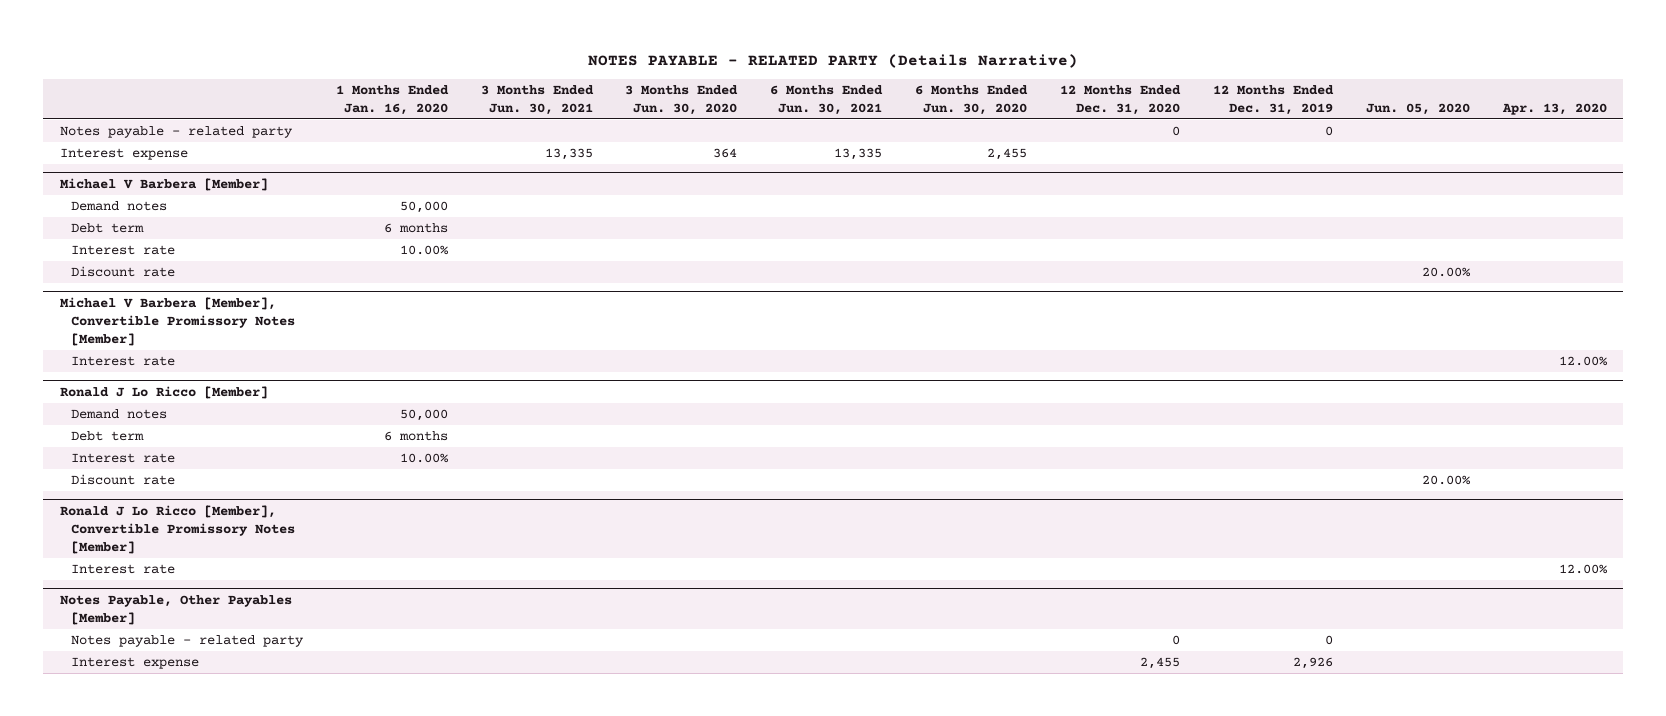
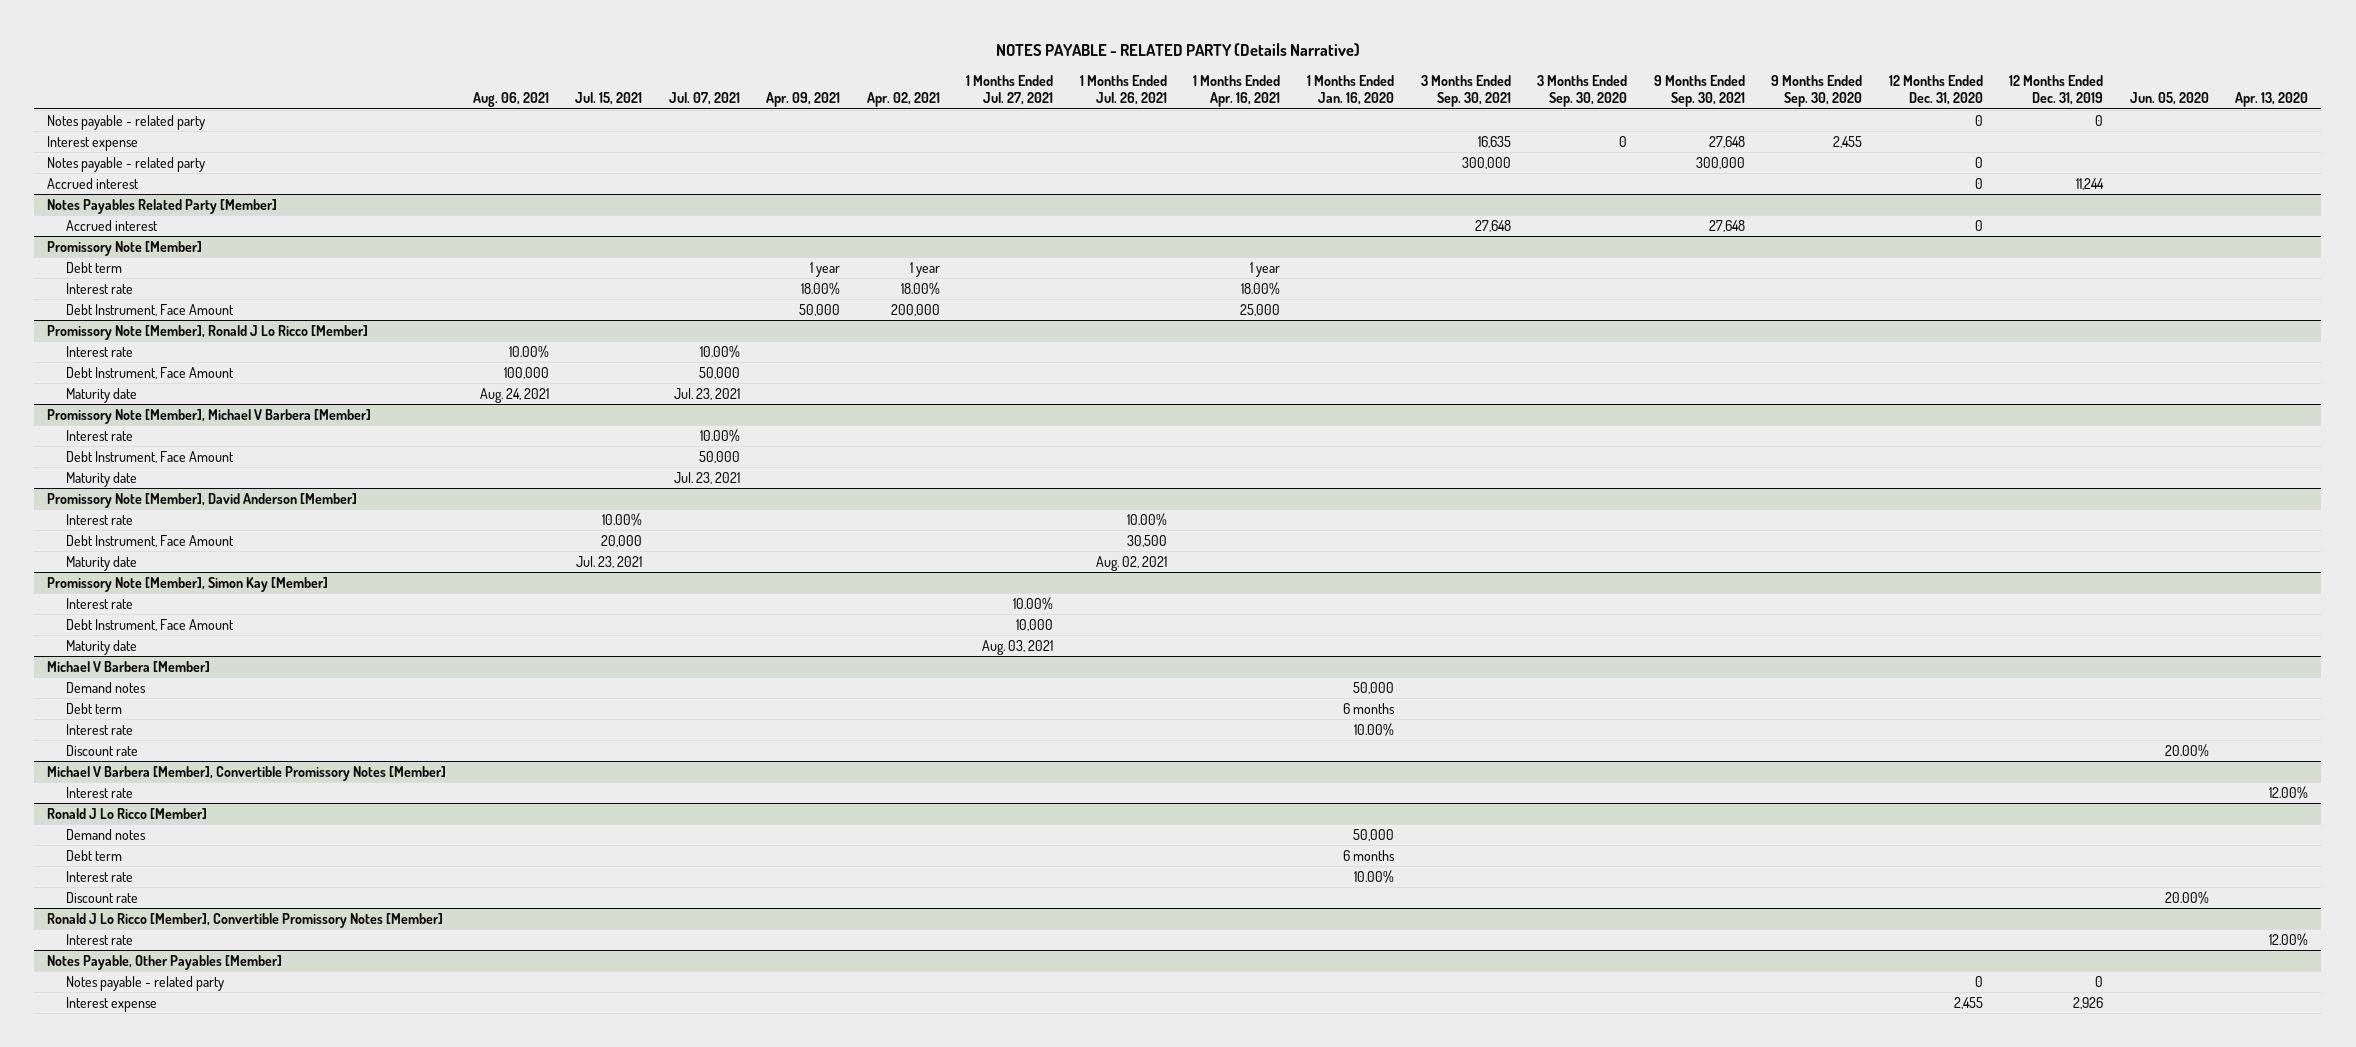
- | 1 Months Ended Jan. 16, 2020 | 3 Months Ended Jun. 30, 2021 | 3 Months Ended Jun. 30, 2020 | 6 Months Ended Jun. 30, 2021 | 6 Months Ended Jun. 30, 2020 | 12 Months Ended Dec. 31, 2020 | 12 Months Ended Dec. 31, 2019 | Jun. 05, 2020 | Apr. 13, 2020
+ | Aug. 06, 2021 | Jul. 15, 2021 | Jul. 07, 2021 | Apr. 09, 2021 | Apr. 02, 2021 | 1 Months Ended Jul. 27, 2021 | 1 Months Ended Jul. 26, 2021 | 1 Months Ended Apr. 16, 2021 | 1 Months Ended Jan. 16, 2020 | 3 Months Ended Sep. 30, 2021 | 3 Months Ended Sep. 30, 2020 | 9 Months Ended Sep. 30, 2021 | 9 Months Ended Sep. 30, 2020 | 12 Months Ended Dec. 31, 2020 | 12 Months Ended Dec. 31, 2019 | Jun. 05, 2020 | Apr. 13, 2020
+ Notes payable - related party | | | | | | | | | | 300,000 | | 300,000 | | 0 | | |
+ Accrued interest | | | | | | | | | | | | | | 0 | 11,244 | |
+ Notes Payables Related Party [Member]
+ Accrued interest | | | | | | | | | | 27,648 | | 27,648 | | 0 | | |
+ Promissory Note [Member]
+ Debt term | | | | 1 year | 1 year | | | 1 year | | | | | | | | |
+ Interest rate | | | | 18.00% | 18.00% | | | 18.00% | | | | | | | | |
+ Debt Instrument, Face Amount | | | | 50,000 | 200,000 | | | 25,000 | | | | | | | | |
+ Promissory Note [Member], Ronald J Lo Ricco [Member]
+ Interest rate | 10.00% | | 10.00% | | | | | | | | | | | | | |
+ Debt Instrument, Face Amount | 100,000 | | 50,000 | | | | | | | | | | | | | |
+ Maturity date | Aug. 24, 2021 | | Jul. 23, 2021 | | | | | | | | | | | | | |
+ Promissory Note [Member], Michael V Barbera [Member]
+ Interest rate | | | 10.00% | | | | | | | | | | | | | |
+ Debt Instrument, Face Amount | | | 50,000 | | | | | | | | | | | | | |
+ Maturity date | | | Jul. 23, 2021 | | | | | | | | | | | | | |
+ Promissory Note [Member], David Anderson [Member]
+ Interest rate | | 10.00% | | | | | 10.00% | | | | | | | | | |
+ Debt Instrument, Face Amount | | 20,000 | | | | | 30,500 | | | | | | | | | |
+ Maturity date | | Jul. 23, 2021 | | | | | Aug. 02, 2021 | | | | | | | | | |
+ Promissory Note [Member], Simon Kay [Member]
+ Interest rate | | | | | | 10.00% | | | | | | | | | | |
+ Debt Instrument, Face Amount | | | | | | 10,000 | | | | | | | | | | |
+ Maturity date | | | | | | Aug. 03, 2021 | | | | | | | | | | |

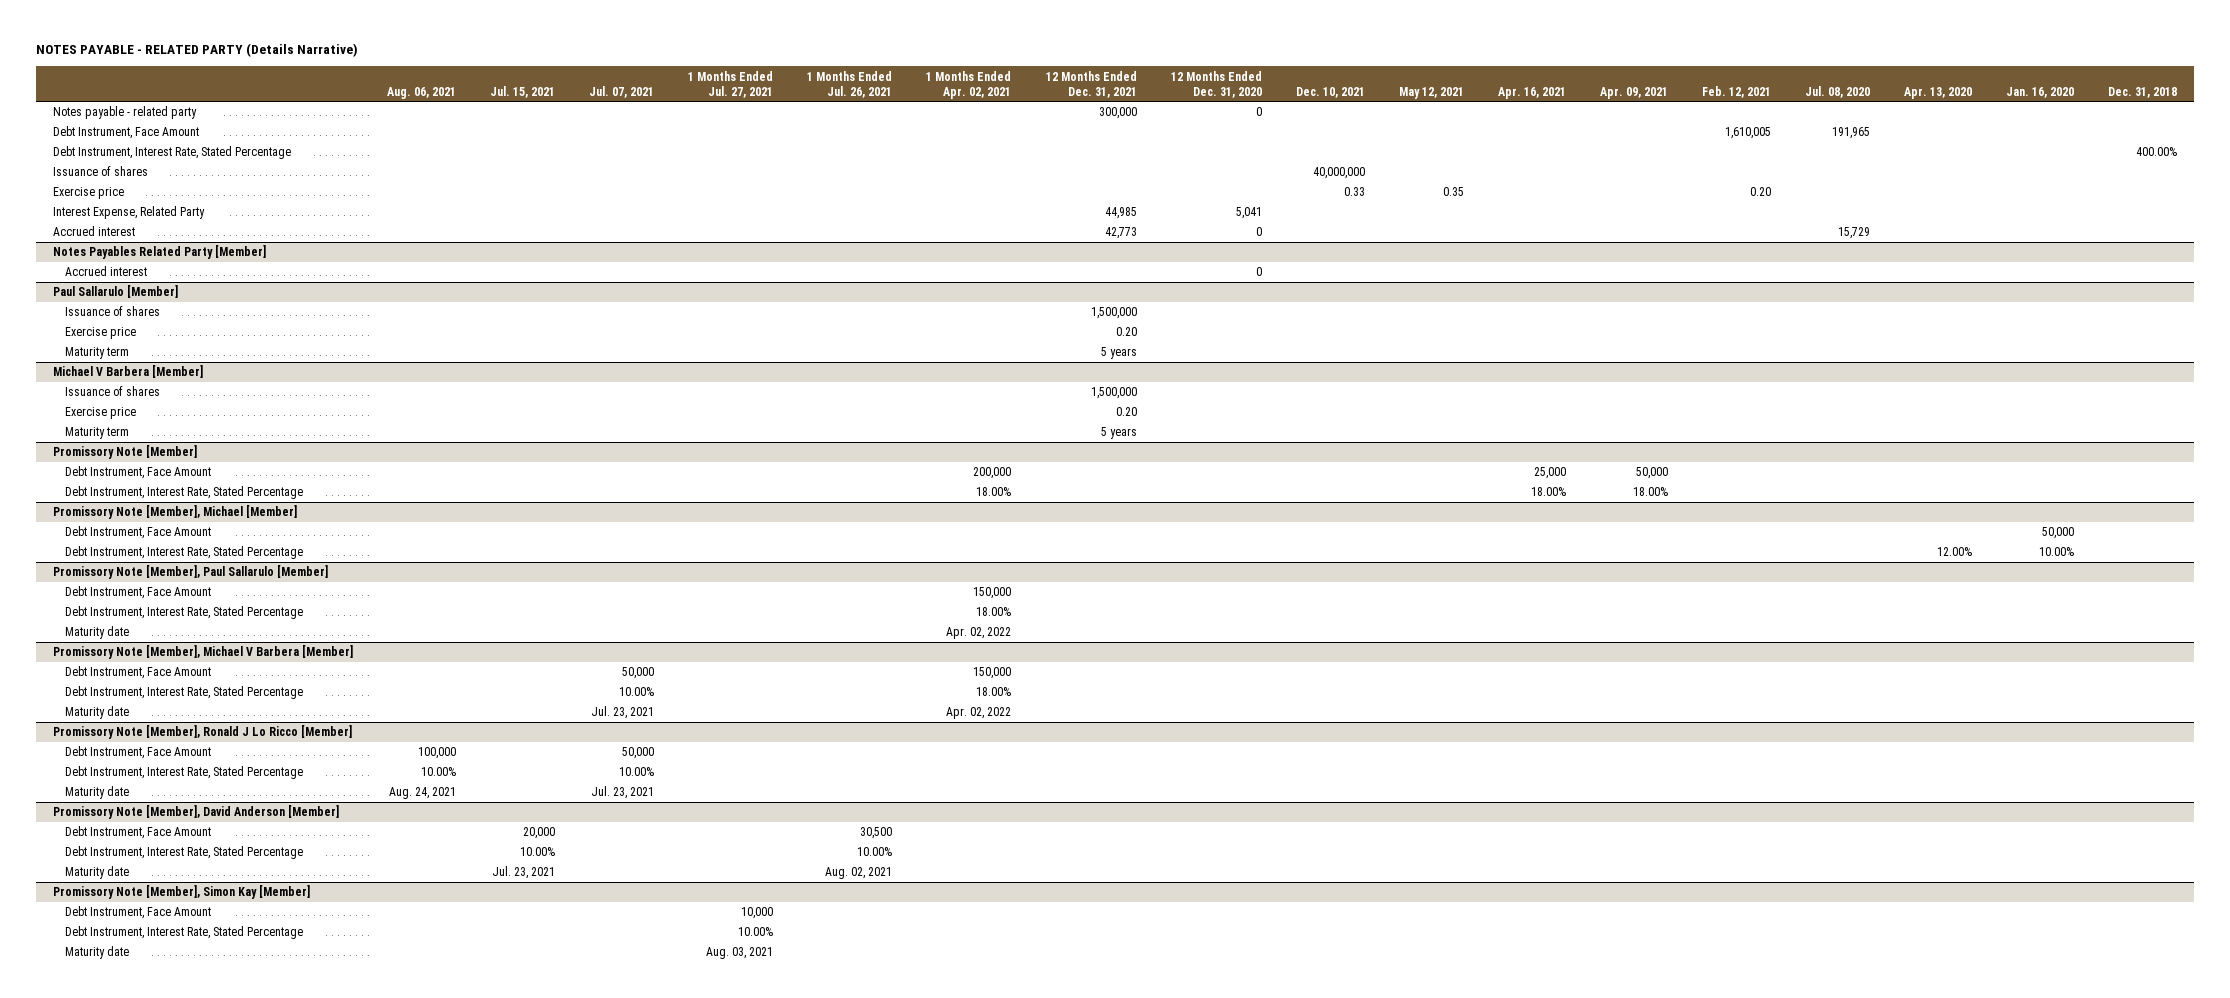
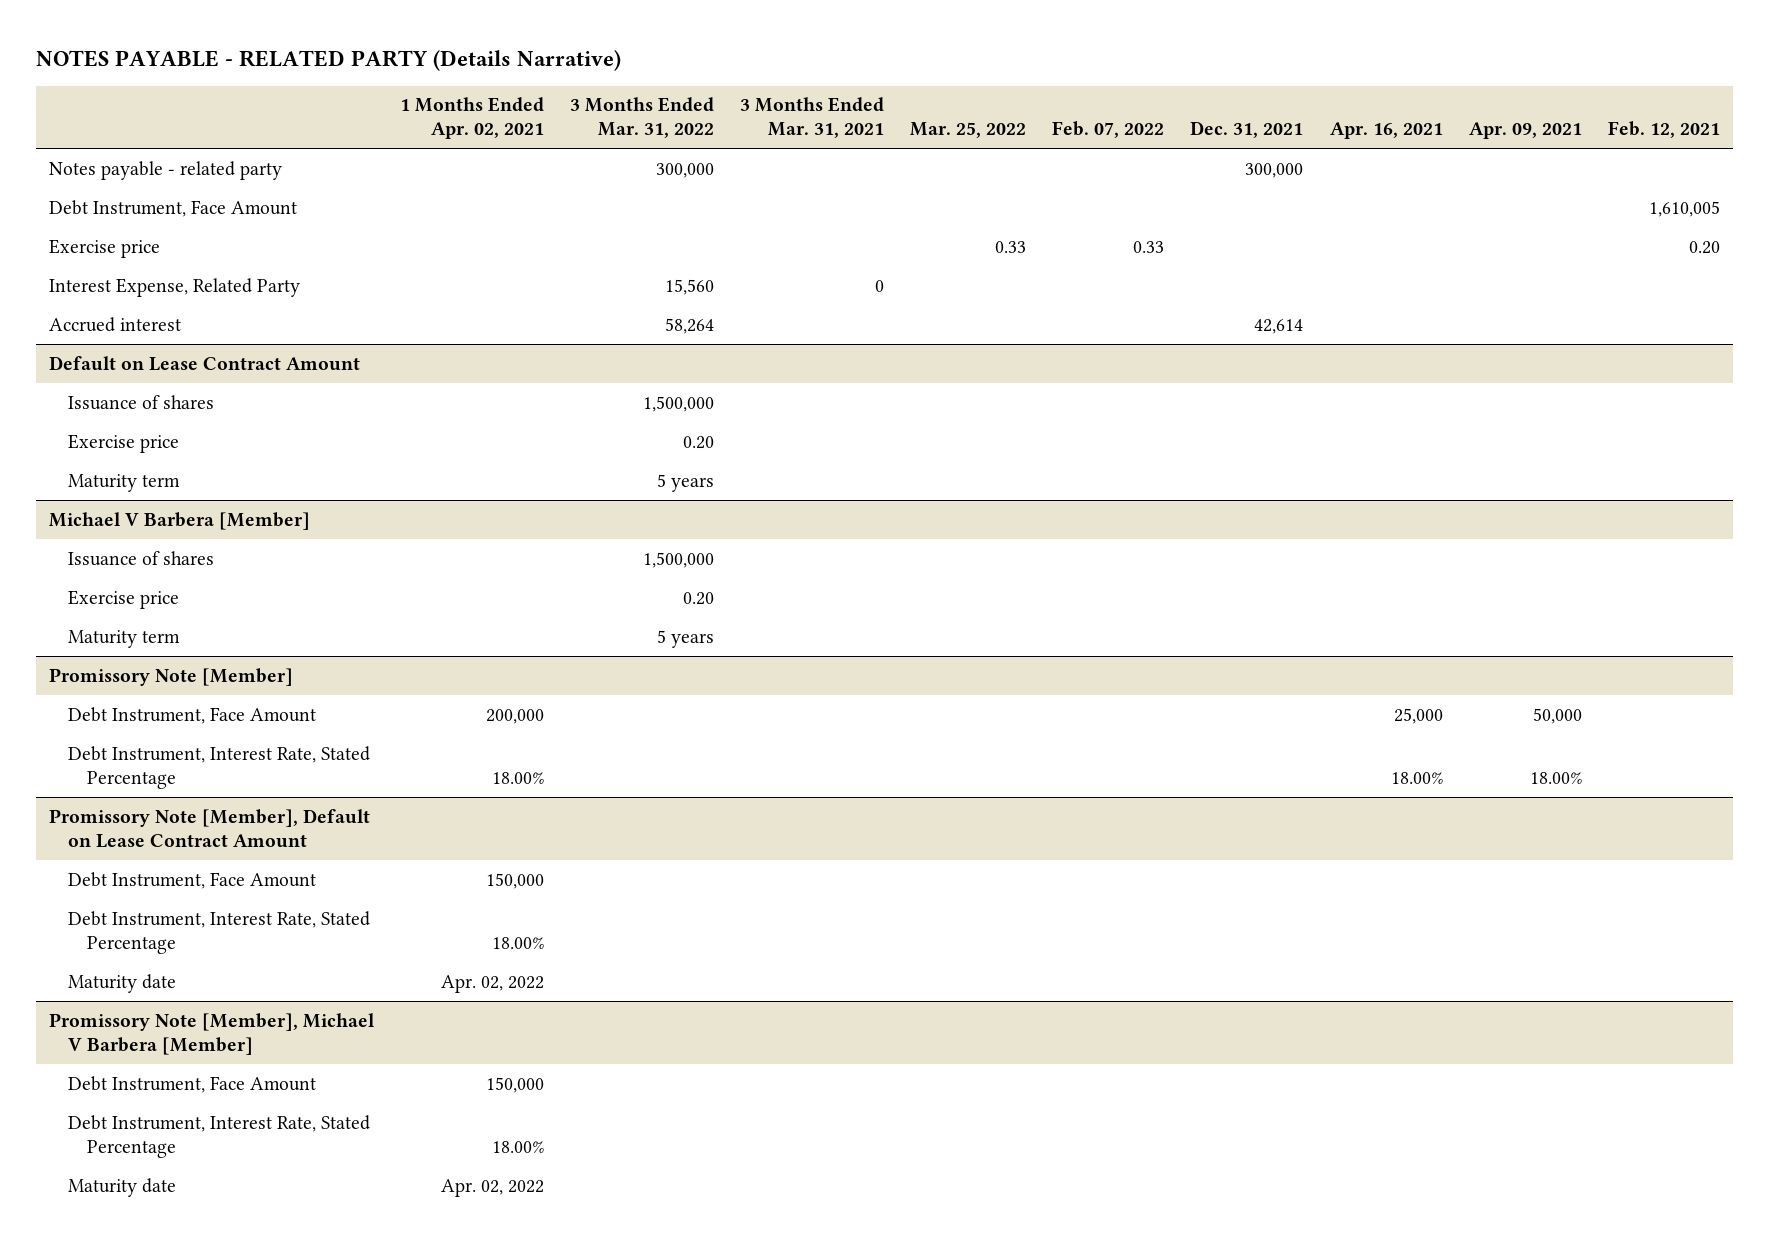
- | Aug. 06, 2021 | Jul. 15, 2021 | Jul. 07, 2021 | 1 Months Ended Jul. 27, 2021 | 1 Months Ended Jul. 26, 2021 | 1 Months Ended Apr. 02, 2021 | 12 Months Ended Dec. 31, 2021 | 12 Months Ended Dec. 31, 2020 | Dec. 10, 2021 | May 12, 2021 | Apr. 16, 2021 | Apr. 09, 2021 | Feb. 12, 2021 | Jul. 08, 2020 | Apr. 13, 2020 | Jan. 16, 2020 | Dec. 31, 2018
+ | 1 Months Ended Apr. 02, 2021 | 3 Months Ended Mar. 31, 2022 | 3 Months Ended Mar. 31, 2021 | Mar. 25, 2022 | Feb. 07, 2022 | Dec. 31, 2021 | Apr. 16, 2021 | Apr. 09, 2021 | Feb. 12, 2021
- Debt Instrument, Interest Rate, Stated Percentage | | | | | | | | | | | | | | | | | 400.00%
- Issuance of shares | | | | | | | | | 40,000,000 | | | | | | | |
- Notes Payables Related Party [Member]
- Accrued interest | | | | | | | | 0 | | | | | | | | |
- Paul Sallarulo [Member]
+ Default on Lease Contract Amount
- Promissory Note [Member], Michael [Member]
- Debt Instrument, Face Amount | | | | | | | | | | | | | | | | 50,000 |
- Debt Instrument, Interest Rate, Stated Percentage | | | | | | | | | | | | | | | 12.00% | 10.00% |
- Promissory Note [Member], Paul Sallarulo [Member]
+ Promissory Note [Member], Default on Lease Contract Amount
- Promissory Note [Member], Ronald J Lo Ricco [Member]
- Debt Instrument, Face Amount | 100,000 | | 50,000 | | | | | | | | | | | | | |
- Debt Instrument, Interest Rate, Stated Percentage | 10.00% | | 10.00% | | | | | | | | | | | | | |
- Maturity date | Aug. 24, 2021 | | Jul. 23, 2021 | | | | | | | | | | | | | |
- Promissory Note [Member], David Anderson [Member]
- Debt Instrument, Face Amount | | 20,000 | | | 30,500 | | | | | | | | | | | |
- Debt Instrument, Interest Rate, Stated Percentage | | 10.00% | | | 10.00% | | | | | | | | | | | |
- Maturity date | | Jul. 23, 2021 | | | Aug. 02, 2021 | | | | | | | | | | | |
- Promissory Note [Member], Simon Kay [Member]
- Debt Instrument, Face Amount | | | | 10,000 | | | | | | | | | | | | |
- Debt Instrument, Interest Rate, Stated Percentage | | | | 10.00% | | | | | | | | | | | | |
- Maturity date | | | | Aug. 03, 2021 | | | | | | | | | | | | |

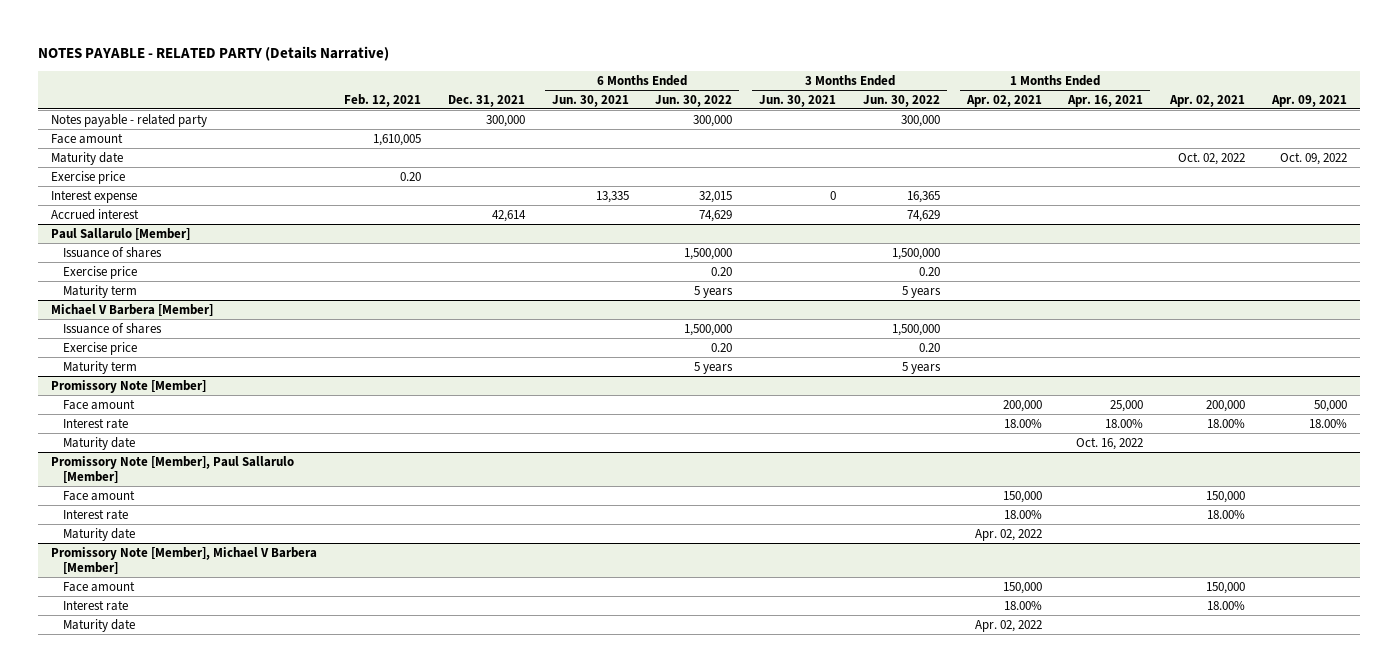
- | 1 Months Ended Apr. 02, 2021 | 3 Months Ended Mar. 31, 2022 | 3 Months Ended Mar. 31, 2021 | Mar. 25, 2022 | Feb. 07, 2022 | Dec. 31, 2021 | Apr. 16, 2021 | Apr. 09, 2021 | Feb. 12, 2021
+ | Feb. 12, 2021 | Dec. 31, 2021 | 6 Months Ended Jun. 30, 2021 | 6 Months Ended Jun. 30, 2022 | 3 Months Ended Jun. 30, 2021 | 3 Months Ended Jun. 30, 2022 | 1 Months Ended Apr. 02, 2021 | 1 Months Ended Apr. 16, 2021 | Apr. 02, 2021 | Apr. 09, 2021
- Debt Instrument, Face Amount | | | | | | | | | 1,610,005
+ Face amount | 1,610,005 | | | | | | | | |
+ Maturity date | | | | | | | | | Oct. 02, 2022 | Oct. 09, 2022
- Interest Expense, Related Party | | 15,560 | 0 | | | | | |
+ Interest expense | | | 13,335 | 32,015 | 0 | 16,365 | | | |
- Default on Lease Contract Amount
+ Paul Sallarulo [Member]
@ Promissory Note [Member]
- Debt Instrument, Face Amount | 200,000 | | | | | | 25,000 | 50,000 |
- Debt Instrument, Interest Rate, Stated Percentage | 18.00% | | | | | | 18.00% | 18.00% |
- Promissory Note [Member], Default on Lease Contract Amount
- Debt Instrument, Face Amount | 150,000 | | | | | | | |
- Debt Instrument, Interest Rate, Stated Percentage | 18.00% | | | | | | | |
@ Promissory Note [Member]
+ Face amount | | | | | | | 200,000 | 25,000 | 200,000 | 50,000
+ Interest rate | | | | | | | 18.00% | 18.00% | 18.00% | 18.00%
+ Maturity date | | | | | | | | Oct. 16, 2022 | |
+ Promissory Note [Member], Paul Sallarulo [Member]
+ Face amount | | | | | | | 150,000 | | 150,000 |
+ Interest rate | | | | | | | 18.00% | | 18.00% |
@ Promissory Note [Member], Michael V Barbera [Member]
- Debt Instrument, Face Amount | 150,000 | | | | | | | |
- Debt Instrument, Interest Rate, Stated Percentage | 18.00% | | | | | | | |
+ Face amount | | | | | | | 150,000 | | 150,000 |
+ Interest rate | | | | | | | 18.00% | | 18.00% |

